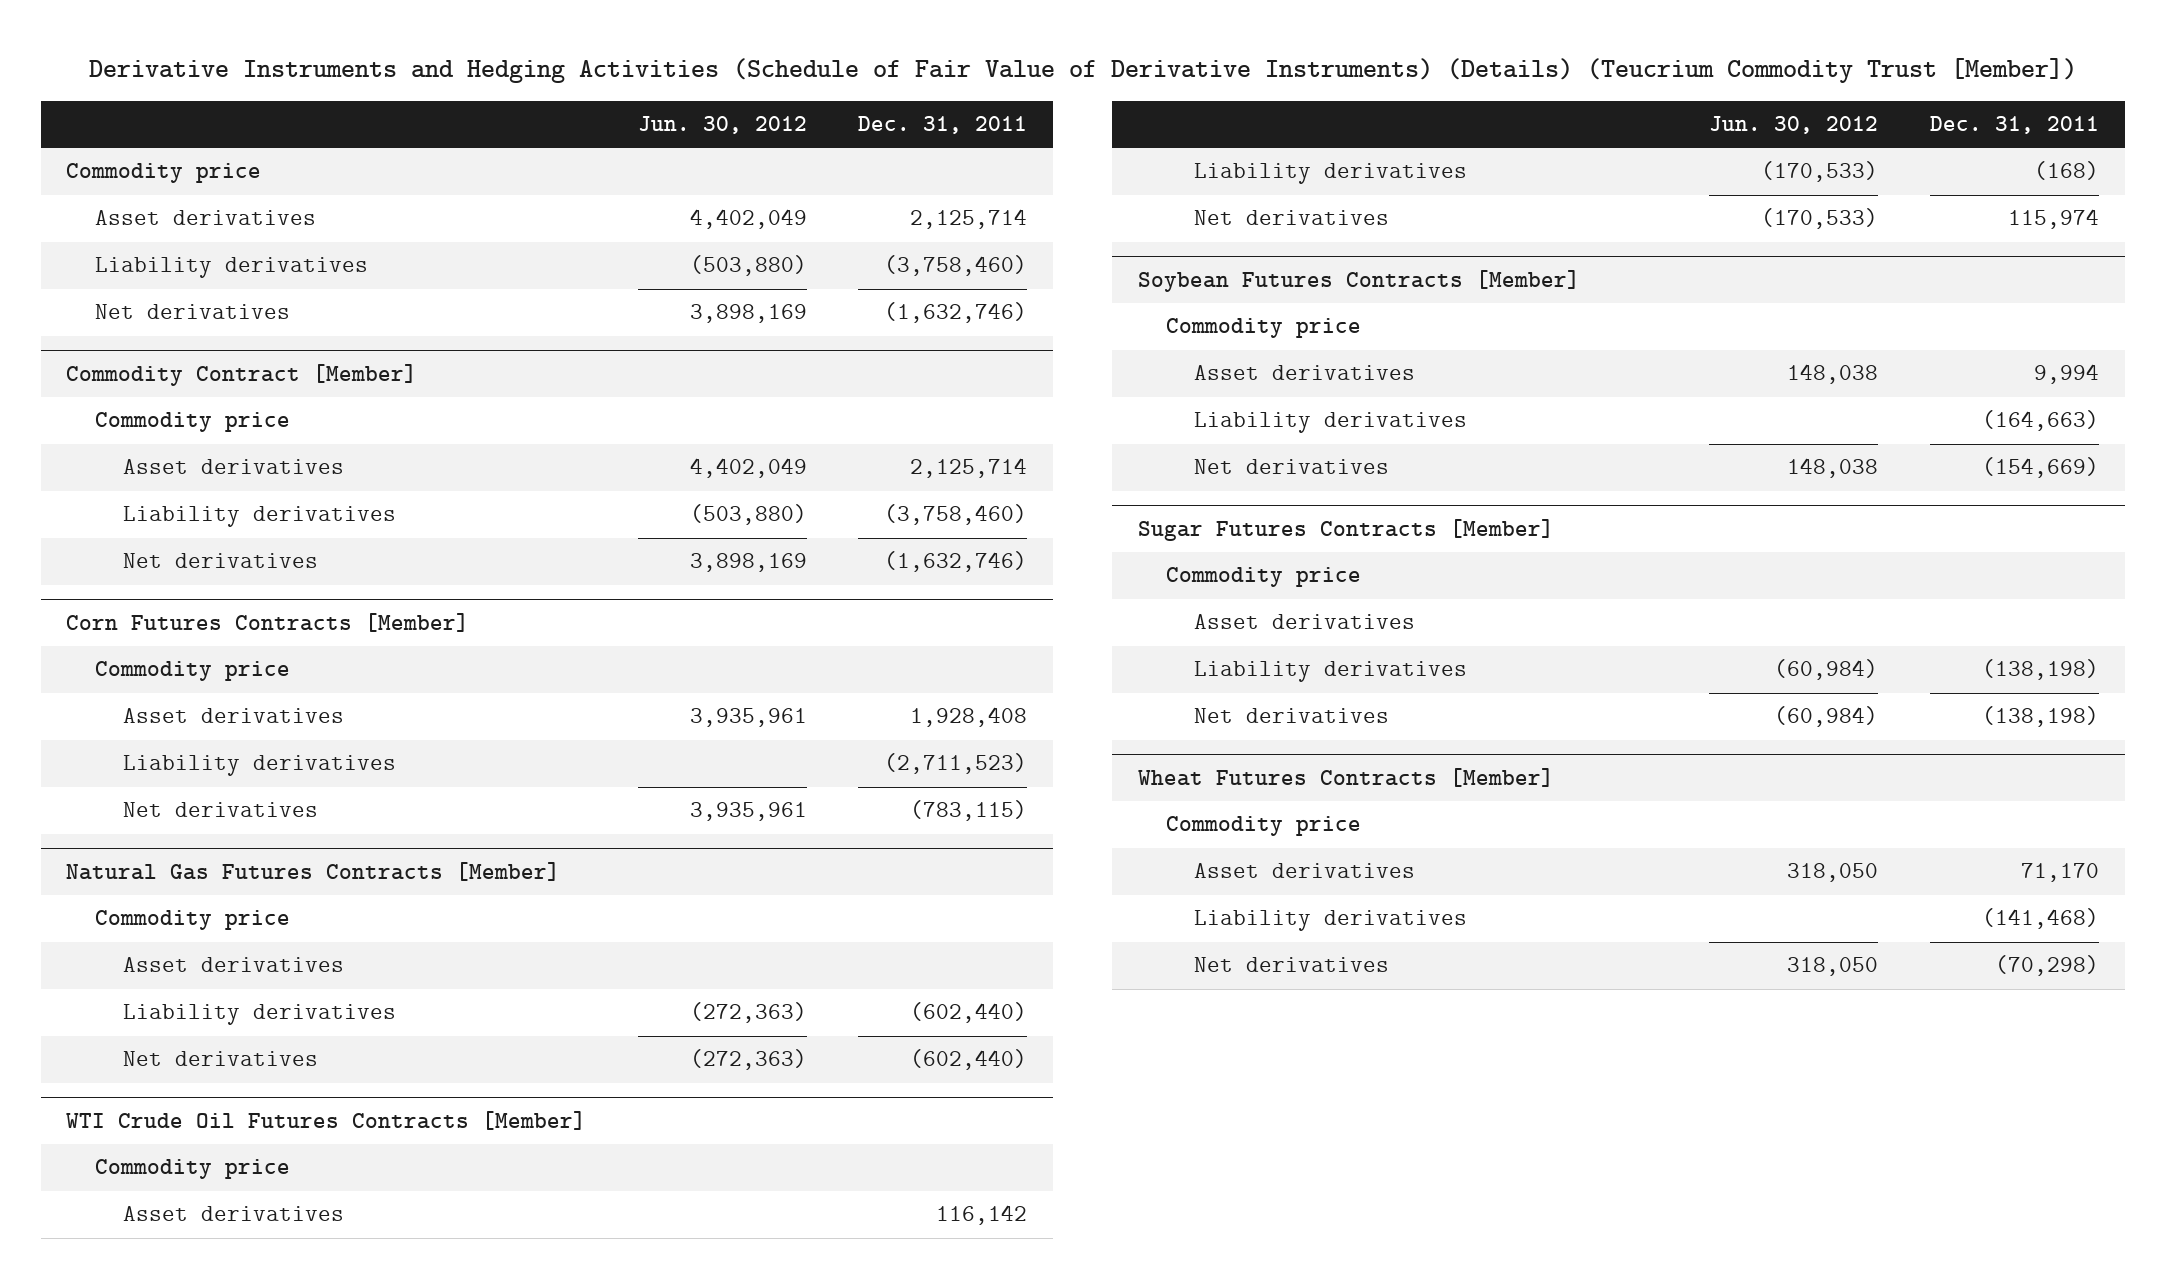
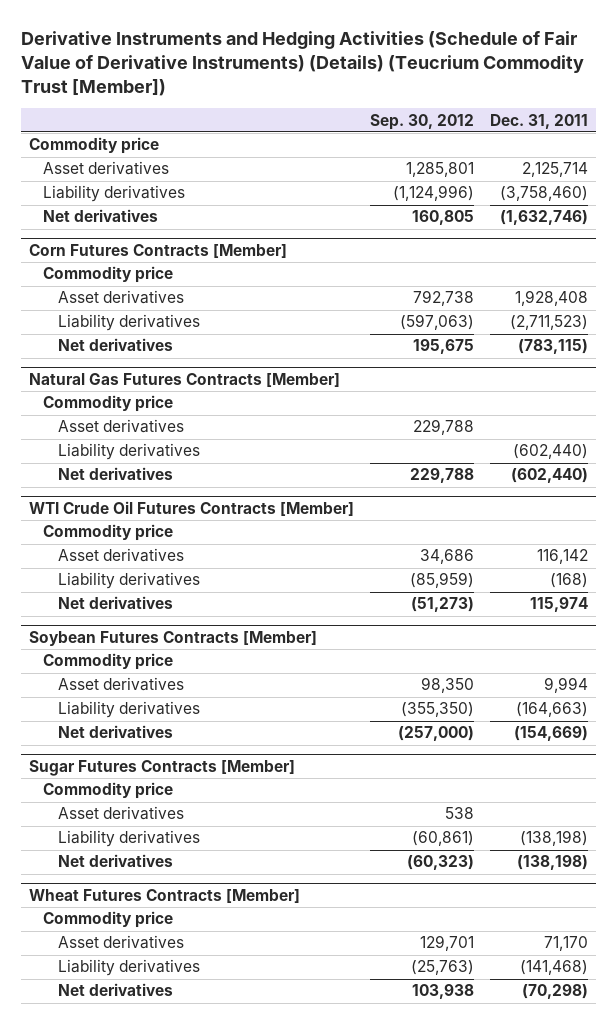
- | Jun. 30, 2012 | Dec. 31, 2011
+ | Sep. 30, 2012 | Dec. 31, 2011
- Commodity Contract [Member]
- Commodity price
- Asset derivatives | 4,402,049 | 2,125,714
- Liability derivatives | (503,880) | (3,758,460)
- Net derivatives | 3,898,169 | (1,632,746)

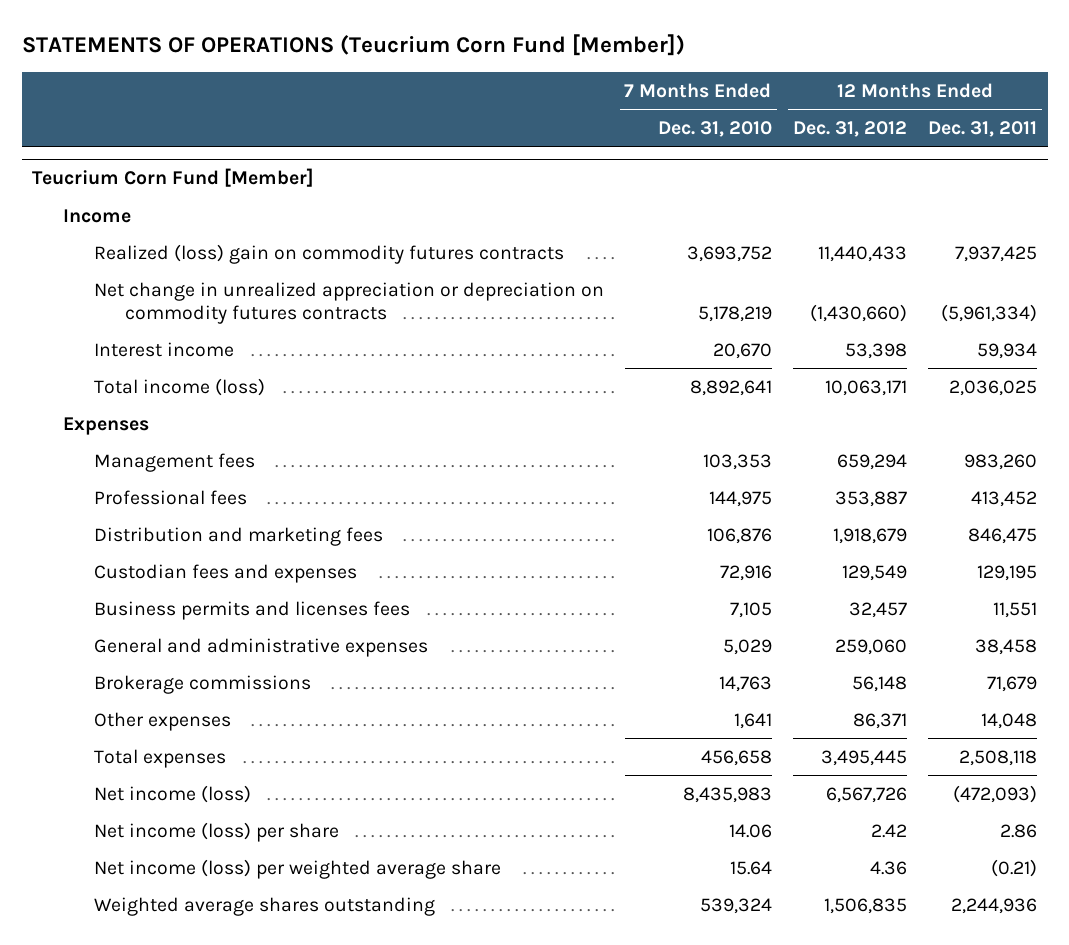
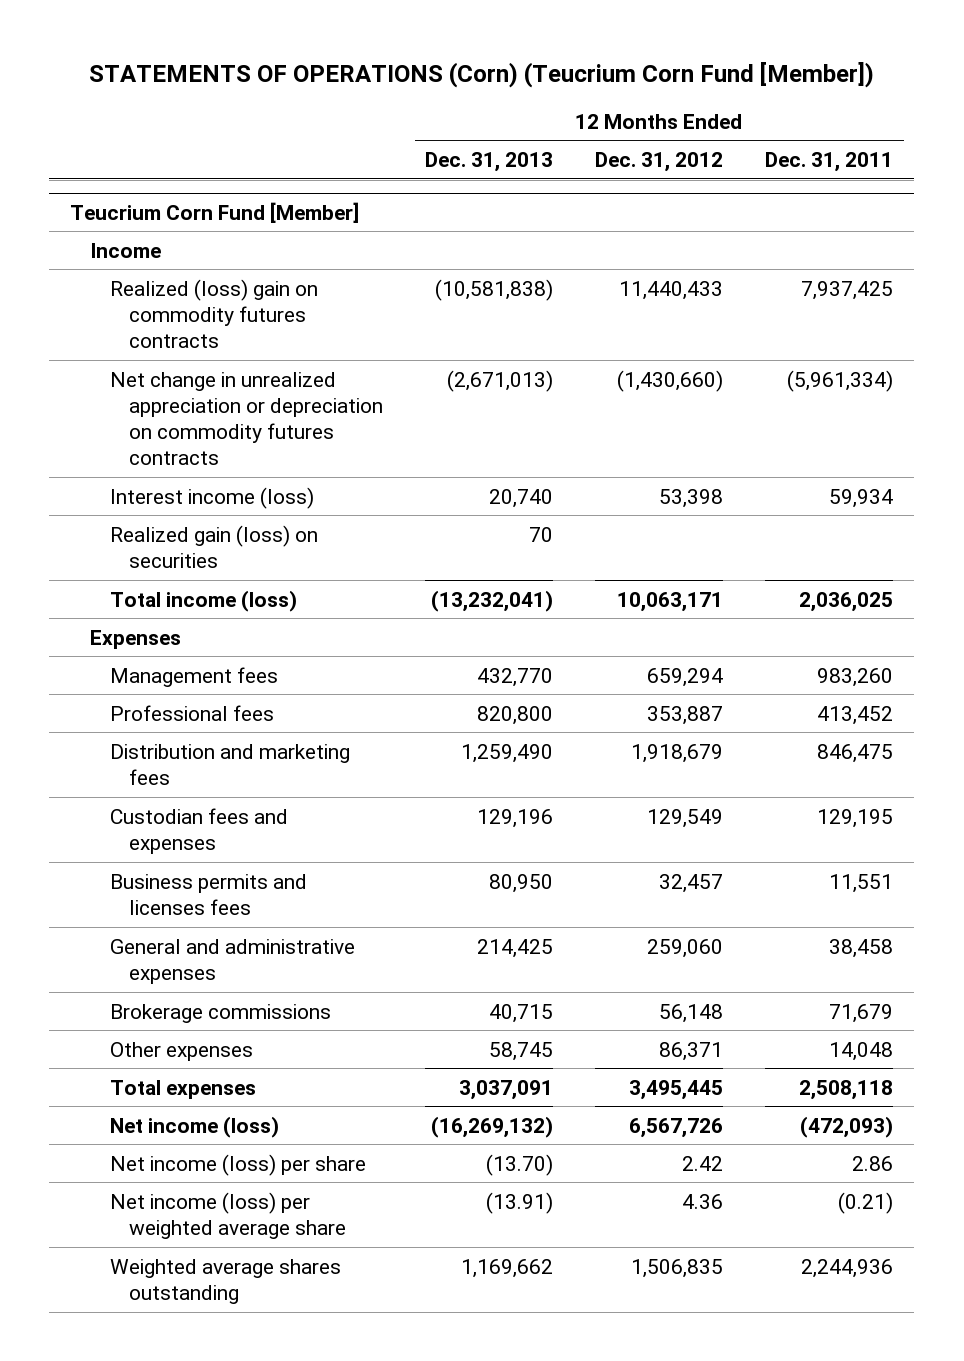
- STATEMENTS OF OPERATIONS (Teucrium Corn Fund [Member])
+ STATEMENTS OF OPERATIONS (Corn) (Teucrium Corn Fund [Member])
- | 7 Months Ended Dec. 31, 2010 | 12 Months Ended Dec. 31, 2012 | 12 Months Ended Dec. 31, 2011
+ | 12 Months Ended Dec. 31, 2013 | 12 Months Ended Dec. 31, 2012 | 12 Months Ended Dec. 31, 2011
@ Teucrium Corn Fund [Member]
- Interest income | 20,670 | 53,398 | 59,934
+ Interest income (loss) | 20,740 | 53,398 | 59,934
+ Realized gain (loss) on securities | 70 | |

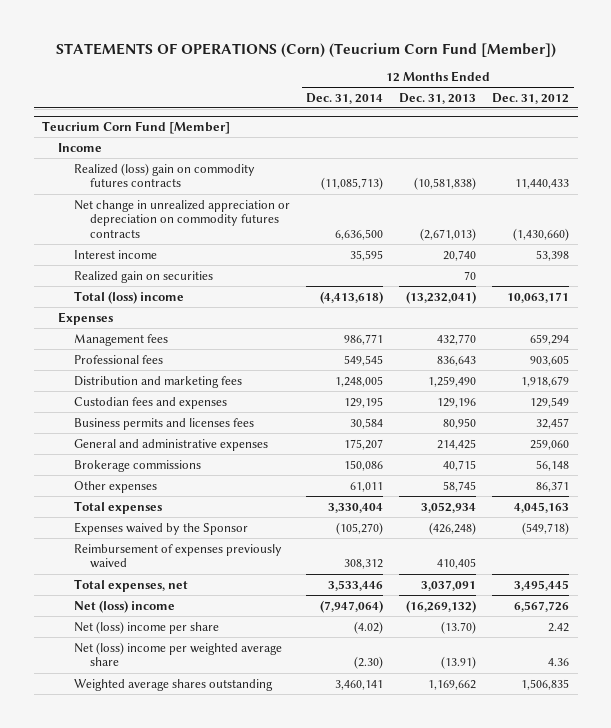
- | 12 Months Ended Dec. 31, 2013 | 12 Months Ended Dec. 31, 2012 | 12 Months Ended Dec. 31, 2011
+ | 12 Months Ended Dec. 31, 2014 | 12 Months Ended Dec. 31, 2013 | 12 Months Ended Dec. 31, 2012
@ Teucrium Corn Fund [Member]
- Interest income (loss) | 20,740 | 53,398 | 59,934
- Realized gain (loss) on securities | 70 | |
- Total income (loss) | (13,232,041) | 10,063,171 | 2,036,025
+ Interest income | 35,595 | 20,740 | 53,398
+ Realized gain on securities | | 70 |
+ Total (loss) income | (4,413,618) | (13,232,041) | 10,063,171
- Professional fees | 820,800 | 353,887 | 413,452
+ Professional fees | 549,545 | 836,643 | 903,605
- Total expenses | 3,037,091 | 3,495,445 | 2,508,118
- Net income (loss) | (16,269,132) | 6,567,726 | (472,093)
- Net income (loss) per share | (13.70) | 2.42 | 2.86
- Net income (loss) per weighted average share | (13.91) | 4.36 | (0.21)
+ Total expenses | 3,330,404 | 3,052,934 | 4,045,163
+ Expenses waived by the Sponsor | (105,270) | (426,248) | (549,718)
+ Reimbursement of expenses previously waived | 308,312 | 410,405 |
+ Total expenses, net | 3,533,446 | 3,037,091 | 3,495,445
+ Net (loss) income | (7,947,064) | (16,269,132) | 6,567,726
+ Net (loss) income per share | (4.02) | (13.70) | 2.42
+ Net (loss) income per weighted average share | (2.30) | (13.91) | 4.36

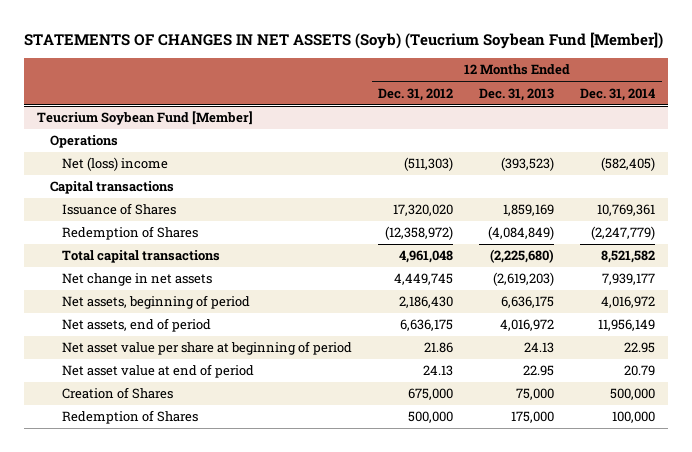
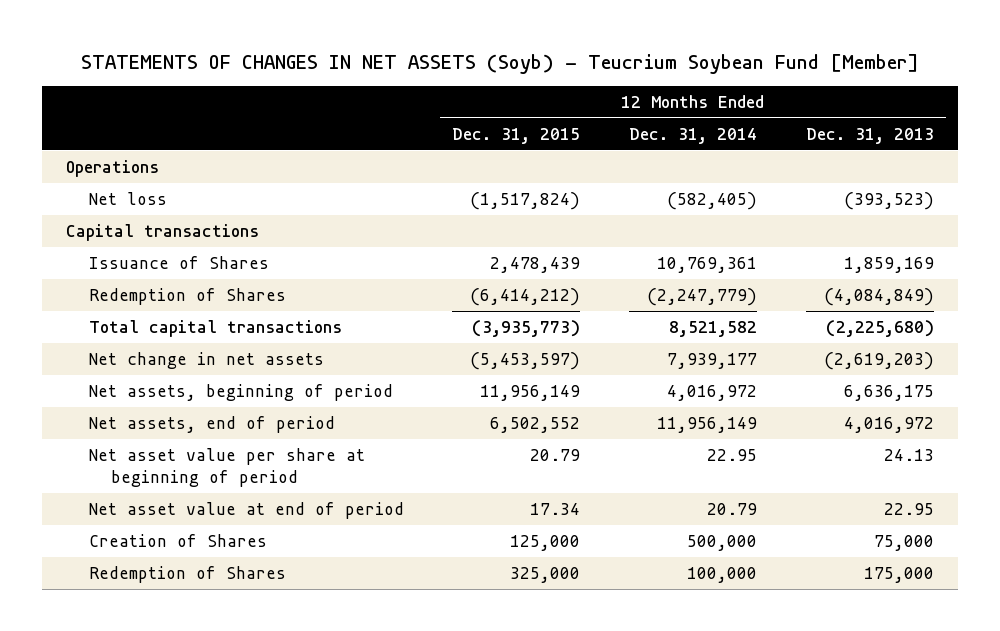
- STATEMENTS OF CHANGES IN NET ASSETS (Soyb) (Teucrium Soybean Fund [Member])
+ STATEMENTS OF CHANGES IN NET ASSETS (Soyb) - Teucrium Soybean Fund [Member]
- | 12 Months Ended Dec. 31, 2012 | 12 Months Ended Dec. 31, 2013 | 12 Months Ended Dec. 31, 2014
+ | 12 Months Ended Dec. 31, 2015 | 12 Months Ended Dec. 31, 2014 | 12 Months Ended Dec. 31, 2013
- Teucrium Soybean Fund [Member]
- Net (loss) income | (511,303) | (393,523) | (582,405)
+ Net loss | (1,517,824) | (582,405) | (393,523)

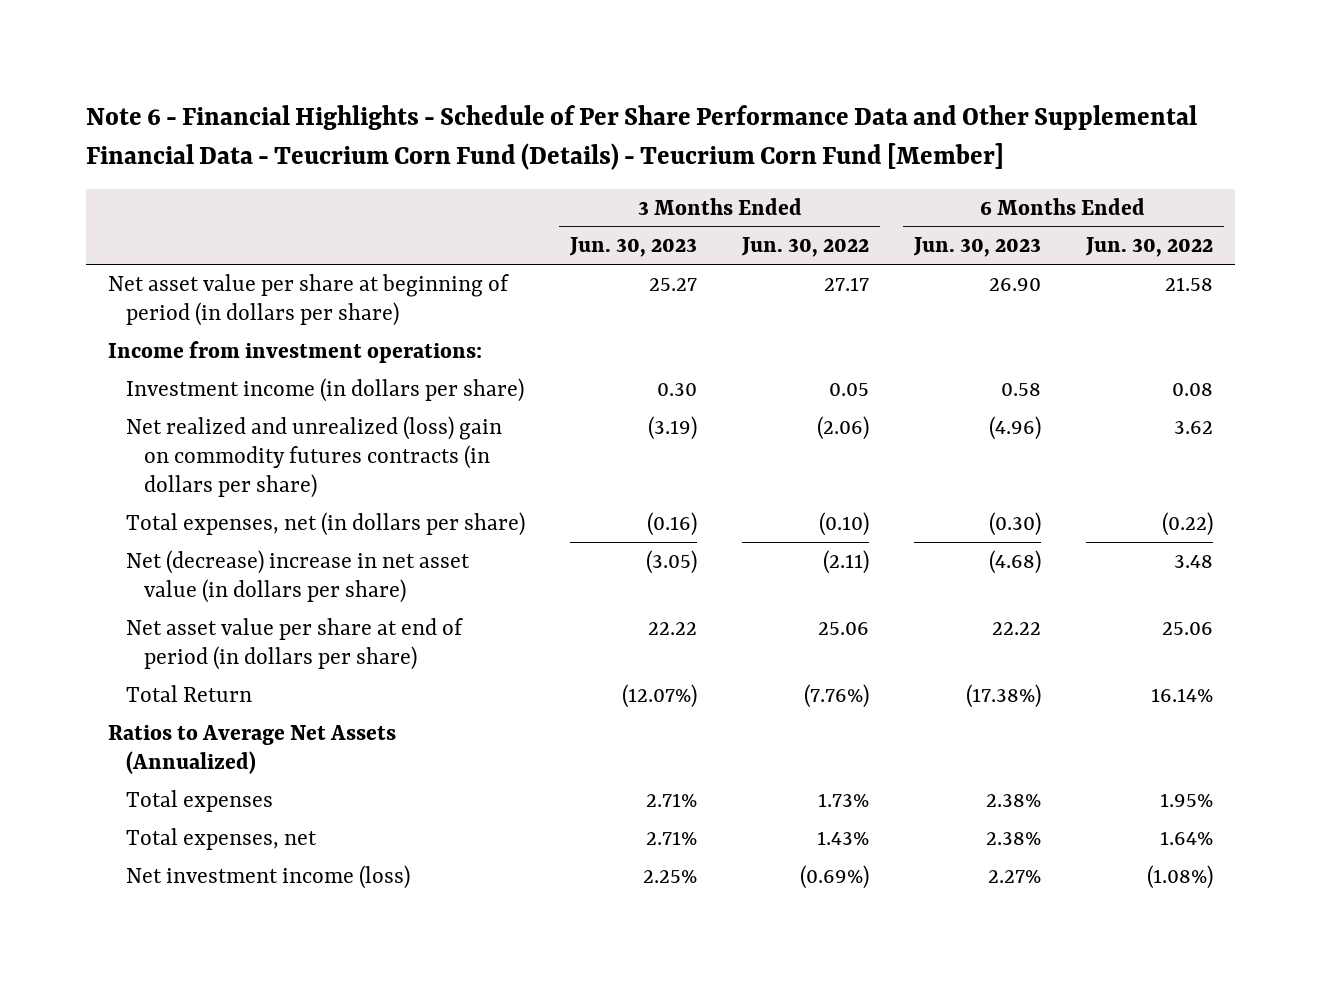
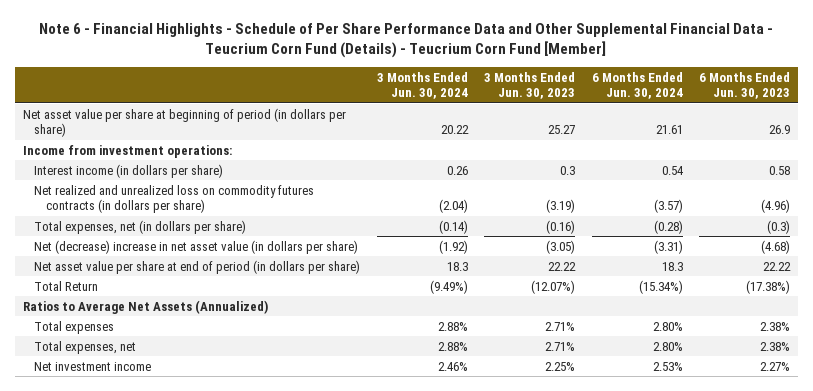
- | 3 Months Ended Jun. 30, 2023 | 3 Months Ended Jun. 30, 2022 | 6 Months Ended Jun. 30, 2023 | 6 Months Ended Jun. 30, 2022
+ | 3 Months Ended Jun. 30, 2024 | 3 Months Ended Jun. 30, 2023 | 6 Months Ended Jun. 30, 2024 | 6 Months Ended Jun. 30, 2023
- Net asset value per share at beginning of period (in dollars per share) | 25.27 | 27.17 | 26.90 | 21.58
+ Net asset value per share at beginning of period (in dollars per share) | 20.22 | 25.27 | 21.61 | 26.9
- Investment income (in dollars per share) | 0.30 | 0.05 | 0.58 | 0.08
- Net realized and unrealized (loss) gain on commodity futures contracts (in dollars per share) | (3.19) | (2.06) | (4.96) | 3.62
- Total expenses, net (in dollars per share) | (0.16) | (0.10) | (0.30) | (0.22)
+ Interest income (in dollars per share) | 0.26 | 0.3 | 0.54 | 0.58
+ Net realized and unrealized loss on commodity futures contracts (in dollars per share) | (2.04) | (3.19) | (3.57) | (4.96)
+ Total expenses, net (in dollars per share) | (0.14) | (0.16) | (0.28) | (0.3)
- Net investment income (loss) | 2.25% | (0.69%) | 2.27% | (1.08%)
+ Net investment income | 2.46% | 2.25% | 2.53% | 2.27%

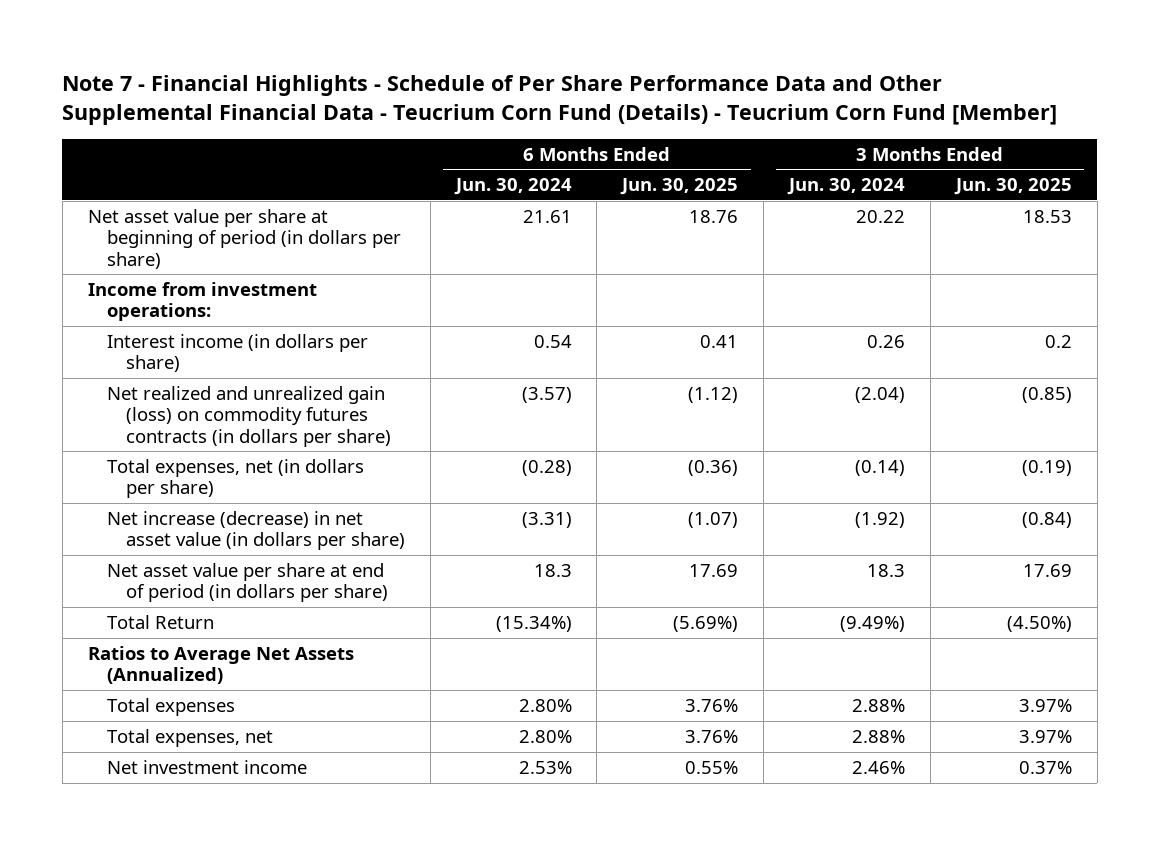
- Note 6 - Financial Highlights - Schedule of Per Share Performance Data and Other Supplemental Financial Data - Teucrium Corn Fund (Details) - Teucrium Corn Fund [Member]
+ Note 7 - Financial Highlights - Schedule of Per Share Performance Data and Other Supplemental Financial Data - Teucrium Corn Fund (Details) - Teucrium Corn Fund [Member]
- | 3 Months Ended Jun. 30, 2024 | 3 Months Ended Jun. 30, 2023 | 6 Months Ended Jun. 30, 2024 | 6 Months Ended Jun. 30, 2023
+ | 6 Months Ended Jun. 30, 2024 | 6 Months Ended Jun. 30, 2025 | 3 Months Ended Jun. 30, 2024 | 3 Months Ended Jun. 30, 2025
- Net realized and unrealized loss on commodity futures contracts (in dollars per share) | (2.04) | (3.19) | (3.57) | (4.96)
+ Net realized and unrealized gain (loss) on commodity futures contracts (in dollars per share) | (3.57) | (1.12) | (2.04) | (0.85)
- Net (decrease) increase in net asset value (in dollars per share) | (1.92) | (3.05) | (3.31) | (4.68)
+ Net increase (decrease) in net asset value (in dollars per share) | (3.31) | (1.07) | (1.92) | (0.84)

